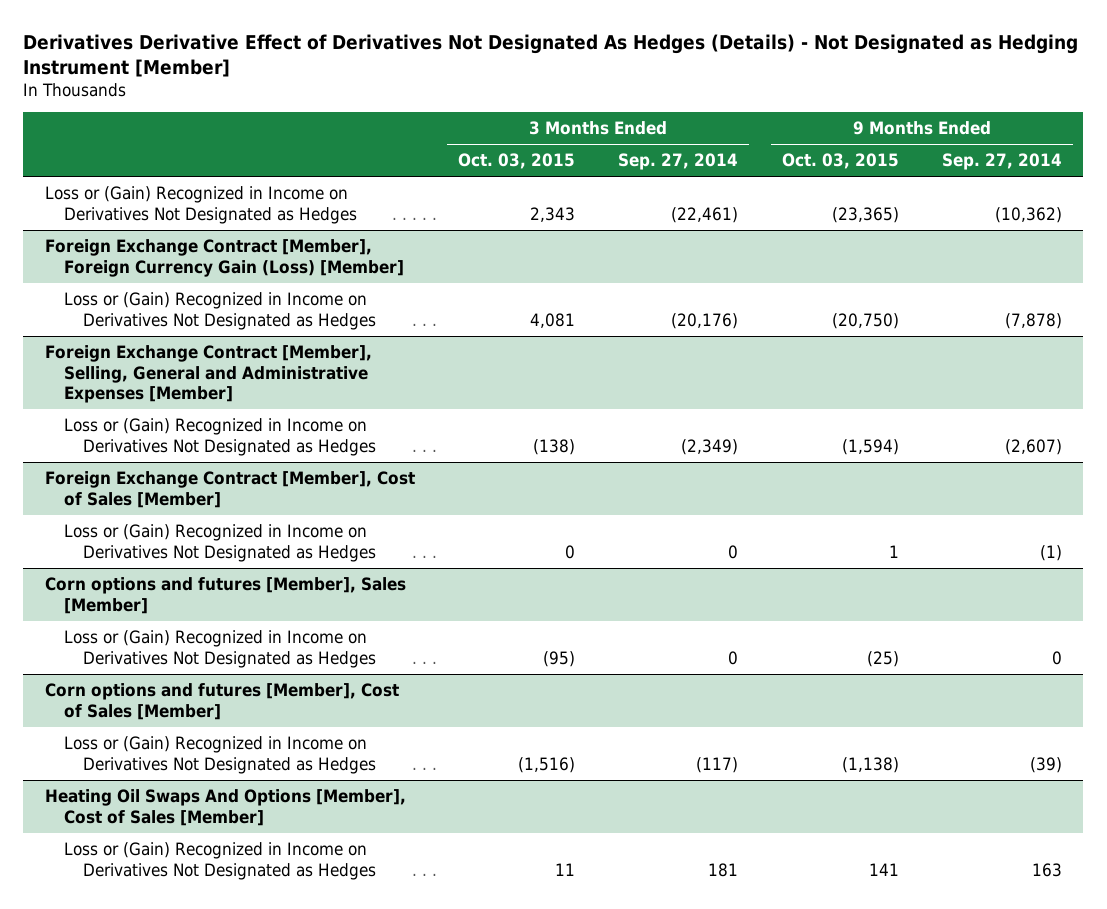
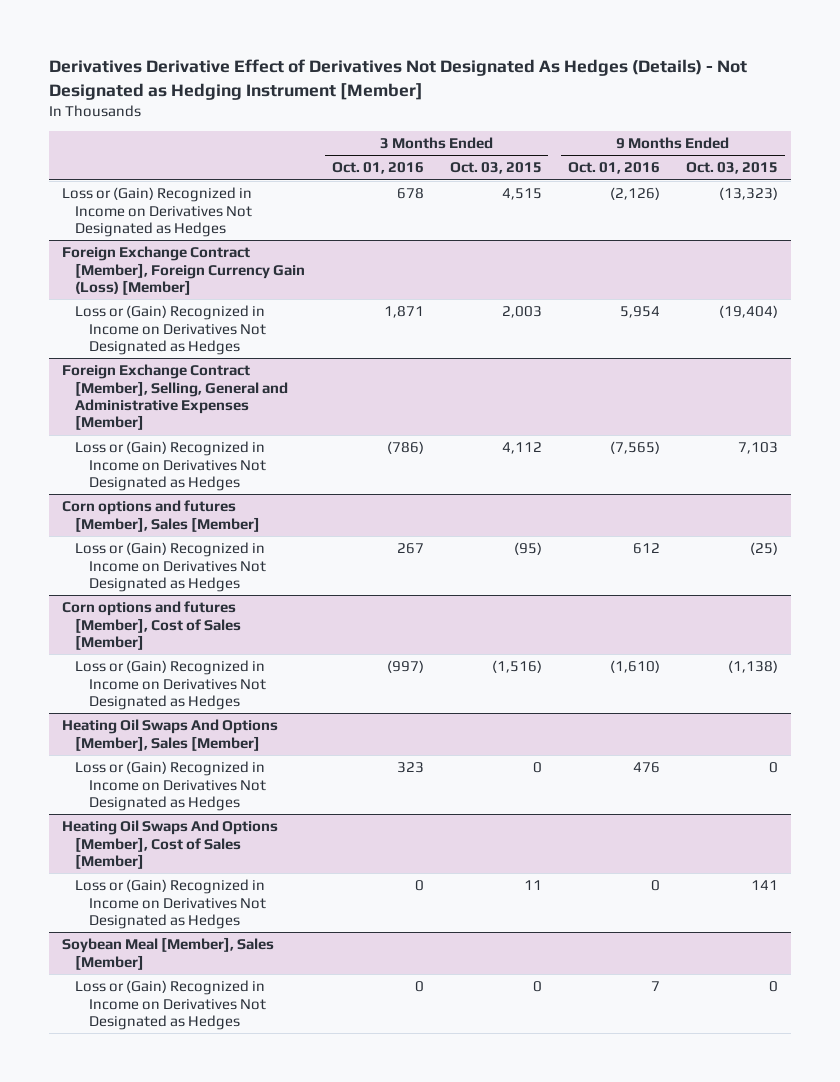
- | 3 Months Ended Oct. 03, 2015 | 3 Months Ended Sep. 27, 2014 | 9 Months Ended Oct. 03, 2015 | 9 Months Ended Sep. 27, 2014
+ | 3 Months Ended Oct. 01, 2016 | 3 Months Ended Oct. 03, 2015 | 9 Months Ended Oct. 01, 2016 | 9 Months Ended Oct. 03, 2015
- Loss or (Gain) Recognized in Income on Derivatives Not Designated as Hedges | 2,343 | (22,461) | (23,365) | (10,362)
+ Loss or (Gain) Recognized in Income on Derivatives Not Designated as Hedges | 678 | 4,515 | (2,126) | (13,323)
@ Foreign Exchange Contract [Member], Foreign Currency Gain (Loss) [Member]
- Loss or (Gain) Recognized in Income on Derivatives Not Designated as Hedges | 4,081 | (20,176) | (20,750) | (7,878)
+ Loss or (Gain) Recognized in Income on Derivatives Not Designated as Hedges | 1,871 | 2,003 | 5,954 | (19,404)
@ Foreign Exchange Contract [Member], Selling, General and Administrative Expenses [Member]
- Loss or (Gain) Recognized in Income on Derivatives Not Designated as Hedges | (138) | (2,349) | (1,594) | (2,607)
- Foreign Exchange Contract [Member], Cost of Sales [Member]
- Loss or (Gain) Recognized in Income on Derivatives Not Designated as Hedges | 0 | 0 | 1 | (1)
@ Foreign Exchange Contract [Member], Selling, General and Administrative Expenses [Member]
+ Loss or (Gain) Recognized in Income on Derivatives Not Designated as Hedges | (786) | 4,112 | (7,565) | 7,103
+ Heating Oil Swaps And Options [Member], Sales [Member]
+ Loss or (Gain) Recognized in Income on Derivatives Not Designated as Hedges | 323 | 0 | 476 | 0
+ Soybean Meal [Member], Sales [Member]
+ Loss or (Gain) Recognized in Income on Derivatives Not Designated as Hedges | 0 | 0 | 7 | 0

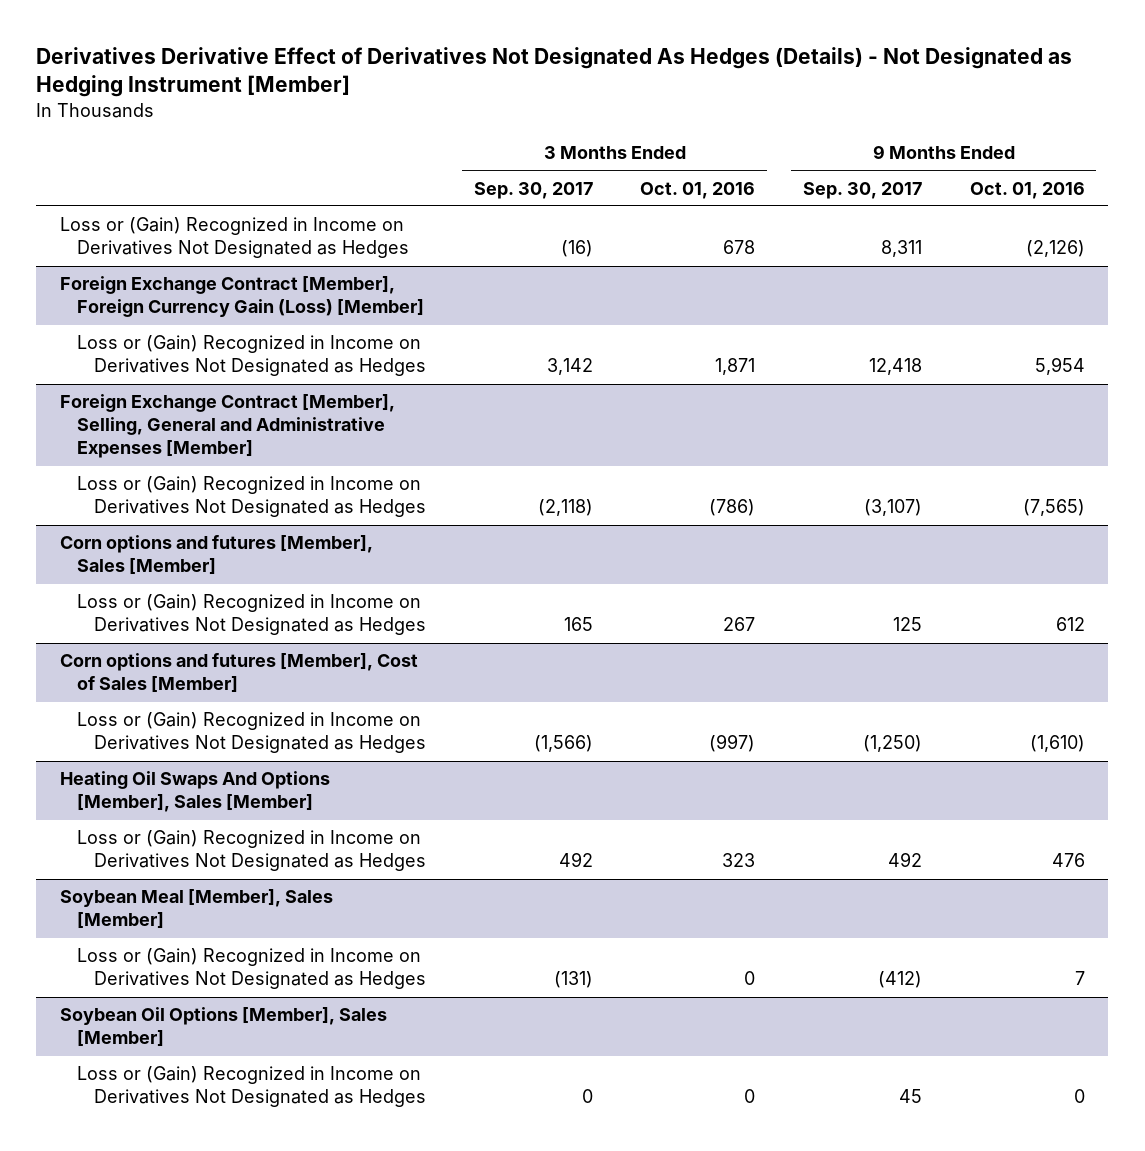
- | 3 Months Ended Oct. 01, 2016 | 3 Months Ended Oct. 03, 2015 | 9 Months Ended Oct. 01, 2016 | 9 Months Ended Oct. 03, 2015
+ | 3 Months Ended Sep. 30, 2017 | 3 Months Ended Oct. 01, 2016 | 9 Months Ended Sep. 30, 2017 | 9 Months Ended Oct. 01, 2016
- Heating Oil Swaps And Options [Member], Cost of Sales [Member]
- Loss or (Gain) Recognized in Income on Derivatives Not Designated as Hedges | 0 | 11 | 0 | 141
+ Soybean Oil Options [Member], Sales [Member]
+ Loss or (Gain) Recognized in Income on Derivatives Not Designated as Hedges | 0 | 0 | 45 | 0

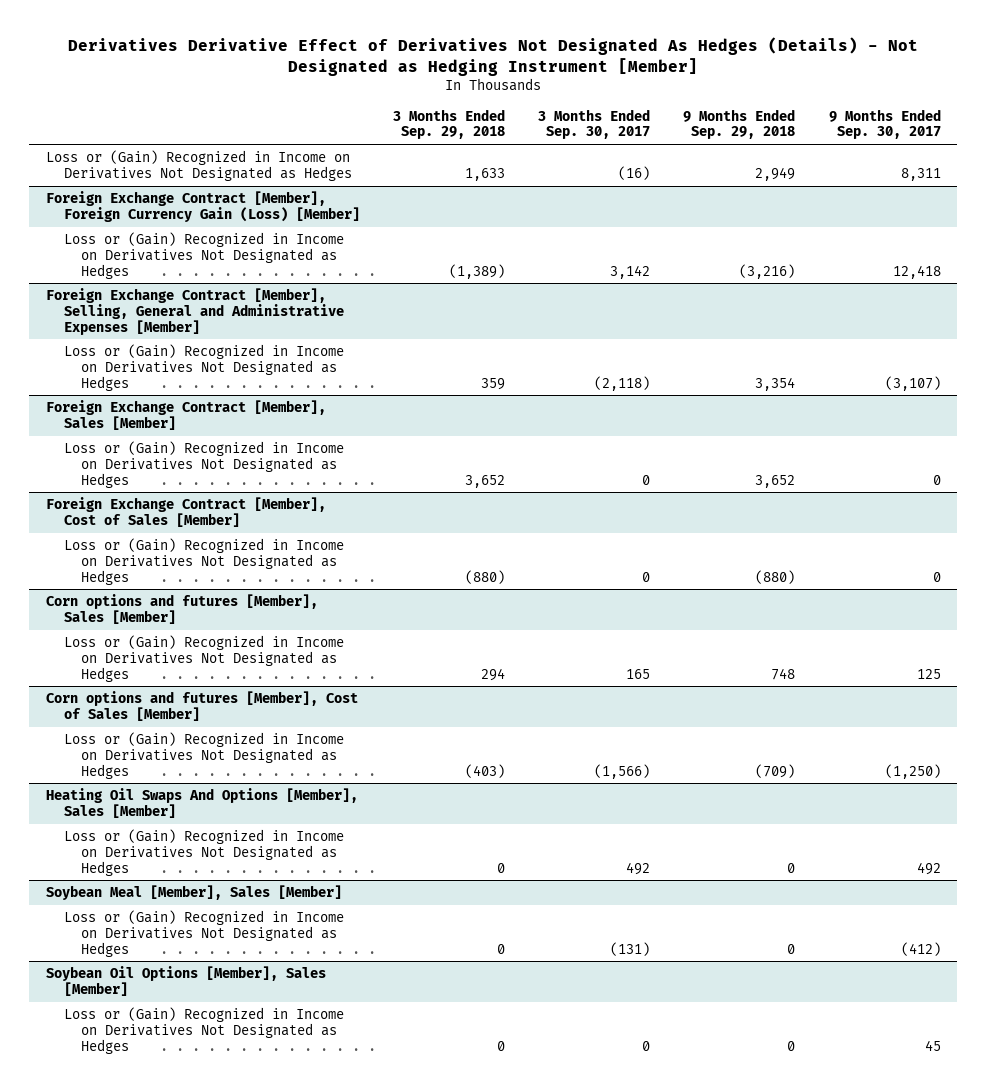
- | 3 Months Ended Sep. 30, 2017 | 3 Months Ended Oct. 01, 2016 | 9 Months Ended Sep. 30, 2017 | 9 Months Ended Oct. 01, 2016
+ | 3 Months Ended Sep. 29, 2018 | 3 Months Ended Sep. 30, 2017 | 9 Months Ended Sep. 29, 2018 | 9 Months Ended Sep. 30, 2017
+ Foreign Exchange Contract [Member], Sales [Member]
+ Loss or (Gain) Recognized in Income on Derivatives Not Designated as Hedges | 3,652 | 0 | 3,652 | 0
+ Foreign Exchange Contract [Member], Cost of Sales [Member]
+ Loss or (Gain) Recognized in Income on Derivatives Not Designated as Hedges | (880) | 0 | (880) | 0

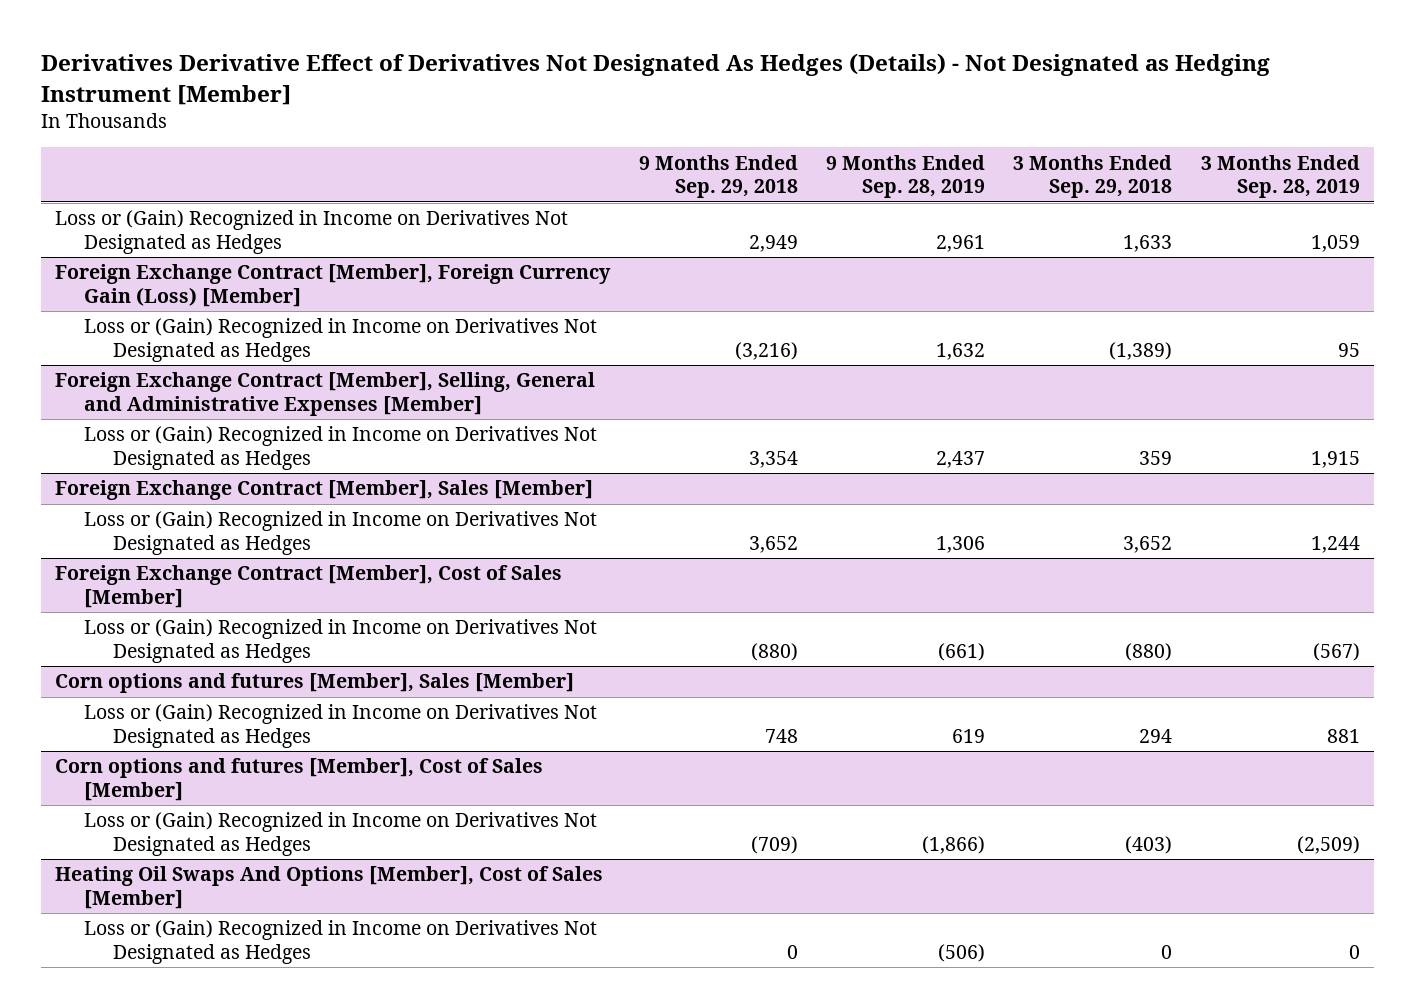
- | 3 Months Ended Sep. 29, 2018 | 3 Months Ended Sep. 30, 2017 | 9 Months Ended Sep. 29, 2018 | 9 Months Ended Sep. 30, 2017
+ | 9 Months Ended Sep. 29, 2018 | 9 Months Ended Sep. 28, 2019 | 3 Months Ended Sep. 29, 2018 | 3 Months Ended Sep. 28, 2019
- Heating Oil Swaps And Options [Member], Sales [Member]
- Loss or (Gain) Recognized in Income on Derivatives Not Designated as Hedges | 0 | 492 | 0 | 492
- Soybean Meal [Member], Sales [Member]
- Loss or (Gain) Recognized in Income on Derivatives Not Designated as Hedges | 0 | (131) | 0 | (412)
- Soybean Oil Options [Member], Sales [Member]
+ Heating Oil Swaps And Options [Member], Cost of Sales [Member]

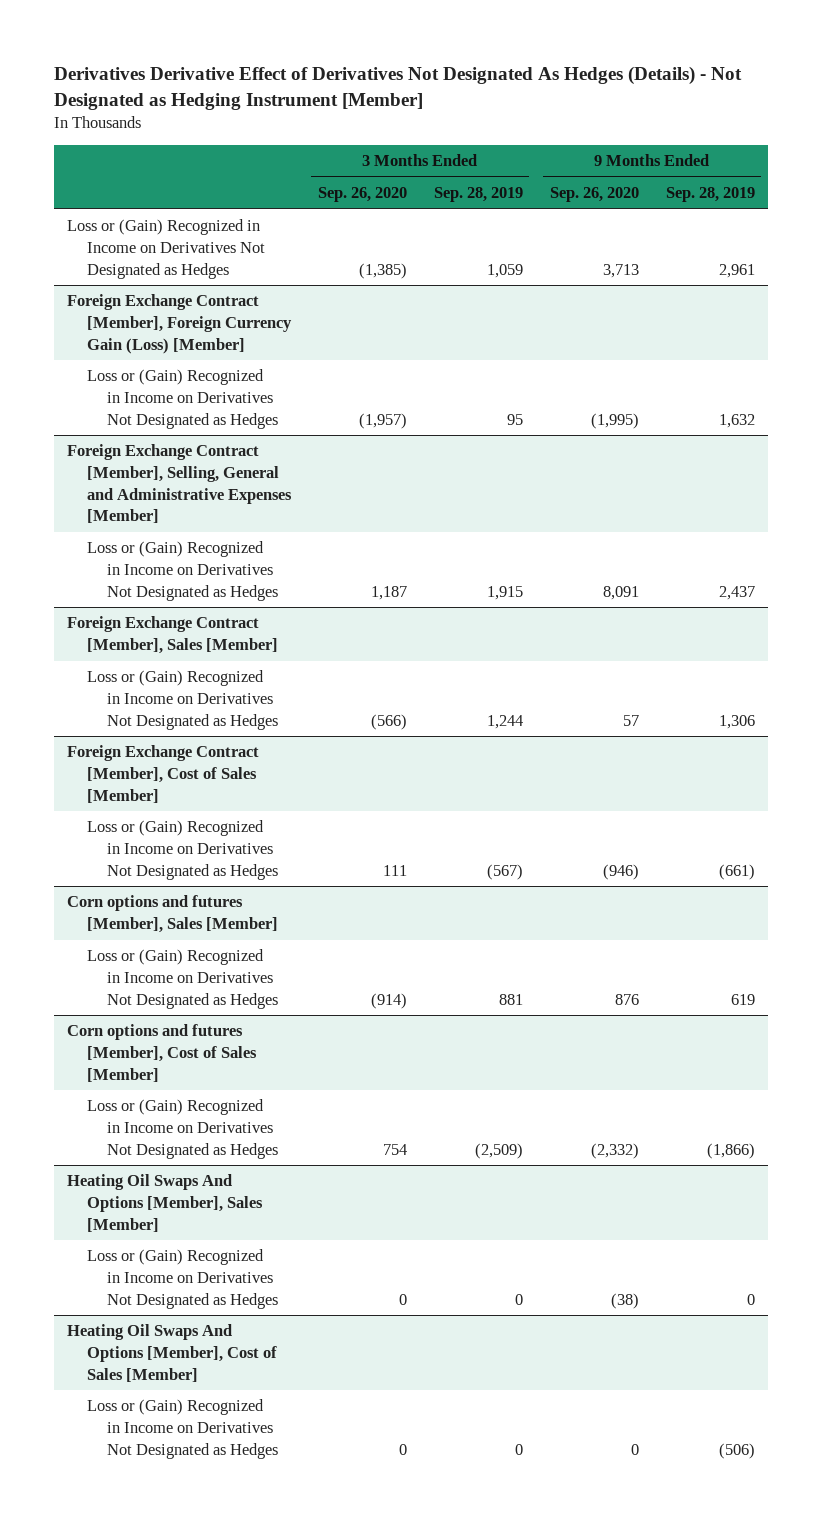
- | 9 Months Ended Sep. 29, 2018 | 9 Months Ended Sep. 28, 2019 | 3 Months Ended Sep. 29, 2018 | 3 Months Ended Sep. 28, 2019
+ | 3 Months Ended Sep. 26, 2020 | 3 Months Ended Sep. 28, 2019 | 9 Months Ended Sep. 26, 2020 | 9 Months Ended Sep. 28, 2019
+ Heating Oil Swaps And Options [Member], Sales [Member]
+ Loss or (Gain) Recognized in Income on Derivatives Not Designated as Hedges | 0 | 0 | (38) | 0

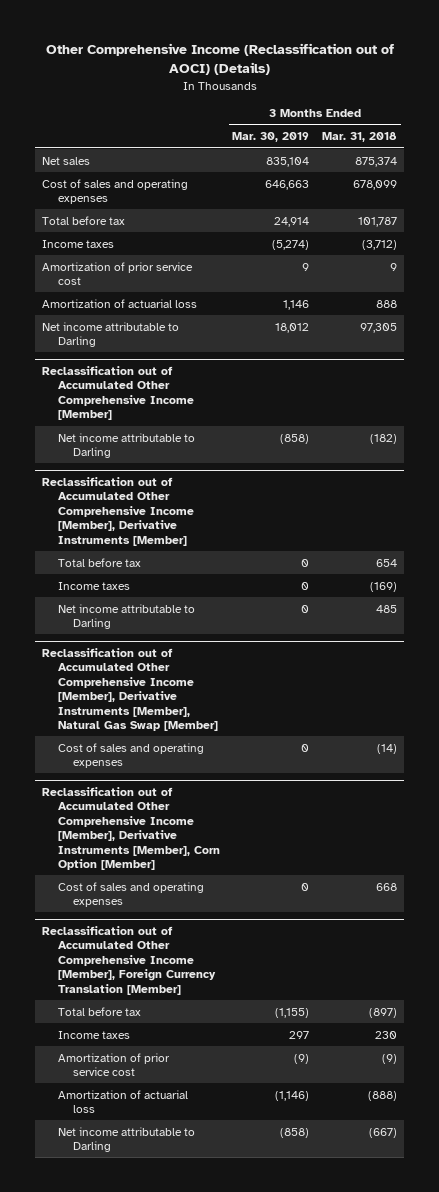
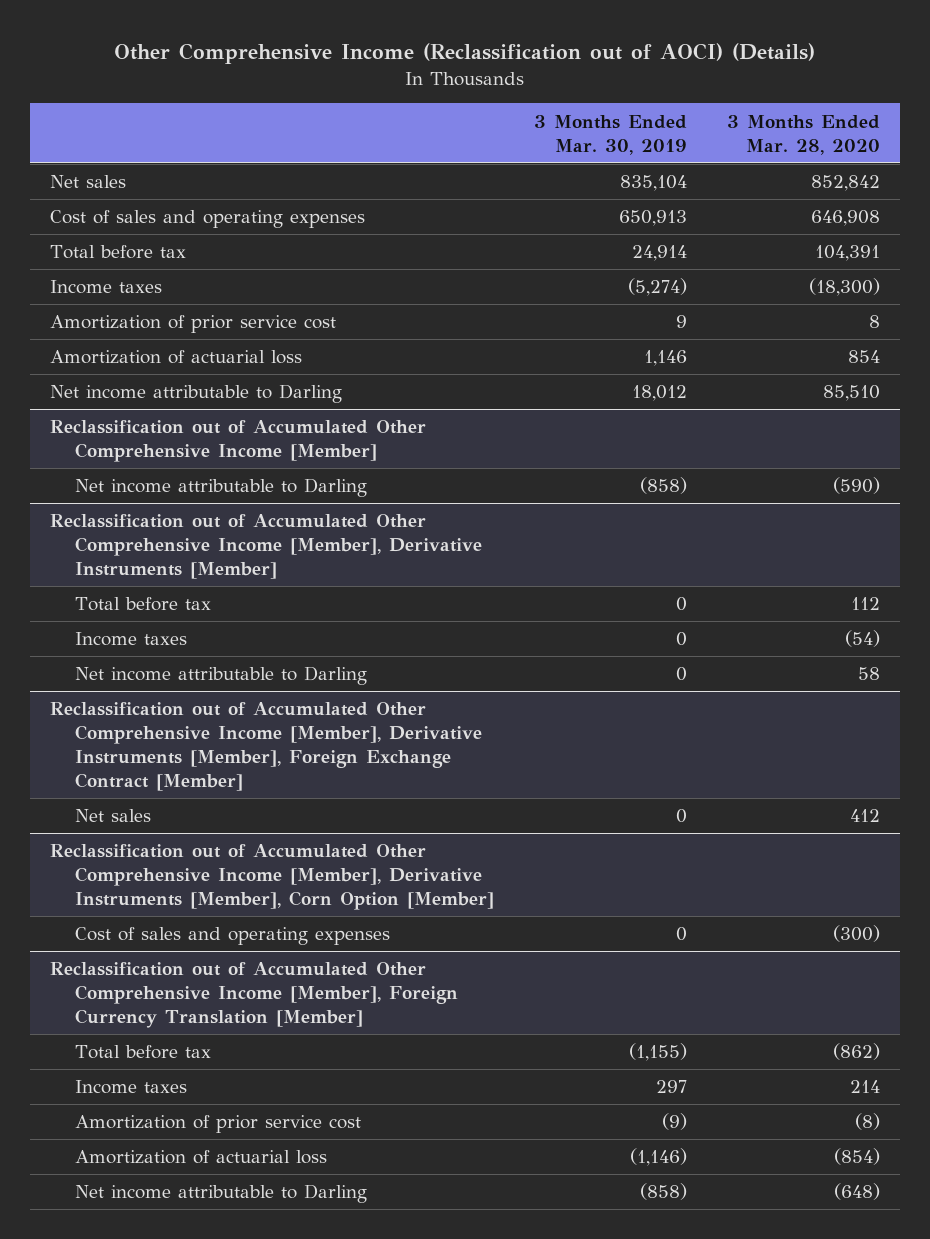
- | 3 Months Ended Mar. 30, 2019 | 3 Months Ended Mar. 31, 2018
+ | 3 Months Ended Mar. 30, 2019 | 3 Months Ended Mar. 28, 2020
- Cost of sales and operating expenses | 646,663 | 678,099
+ Cost of sales and operating expenses | 650,913 | 646,908
- Reclassification out of Accumulated Other Comprehensive Income [Member], Derivative Instruments [Member], Natural Gas Swap [Member]
- Cost of sales and operating expenses | 0 | (14)
+ Reclassification out of Accumulated Other Comprehensive Income [Member], Derivative Instruments [Member], Foreign Exchange Contract [Member]
+ Net sales | 0 | 412

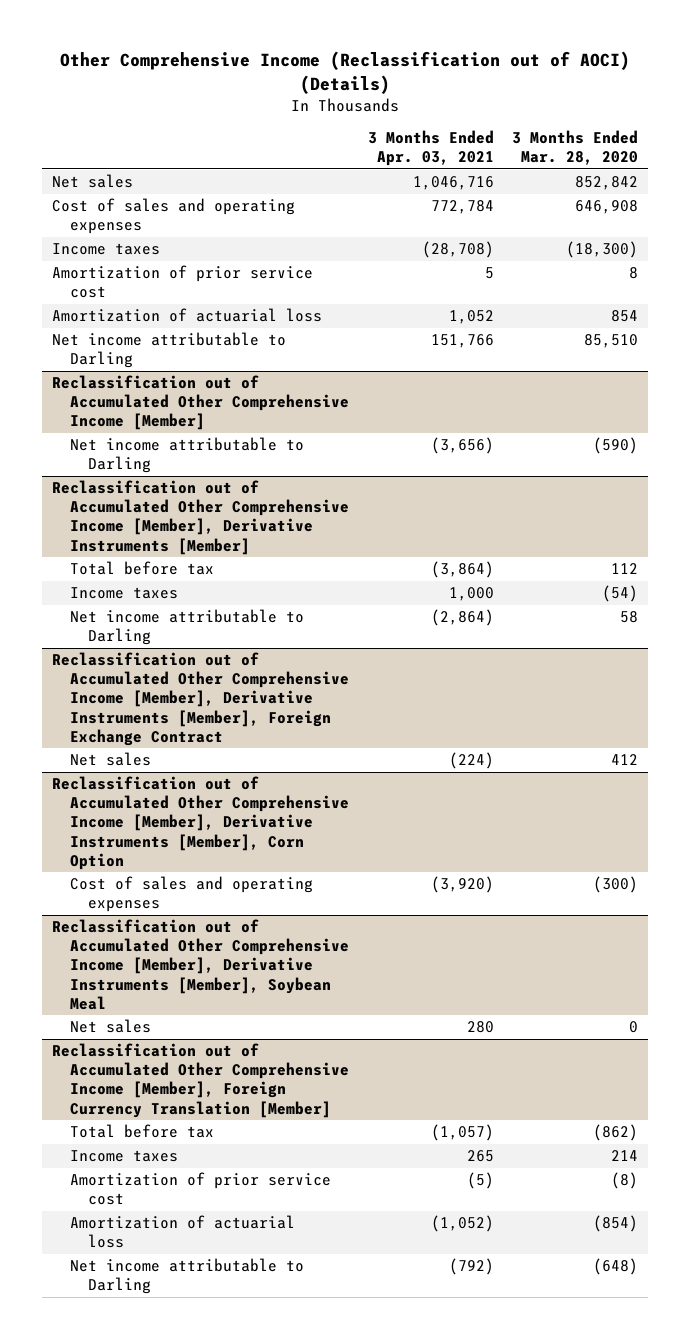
- | 3 Months Ended Mar. 30, 2019 | 3 Months Ended Mar. 28, 2020
+ | 3 Months Ended Apr. 03, 2021 | 3 Months Ended Mar. 28, 2020
- Total before tax | 24,914 | 104,391
- Reclassification out of Accumulated Other Comprehensive Income [Member], Derivative Instruments [Member], Foreign Exchange Contract [Member]
+ Reclassification out of Accumulated Other Comprehensive Income [Member], Derivative Instruments [Member], Foreign Exchange Contract
- Reclassification out of Accumulated Other Comprehensive Income [Member], Derivative Instruments [Member], Corn Option [Member]
+ Reclassification out of Accumulated Other Comprehensive Income [Member], Derivative Instruments [Member], Corn Option
+ Reclassification out of Accumulated Other Comprehensive Income [Member], Derivative Instruments [Member], Soybean Meal
+ Net sales | 280 | 0

